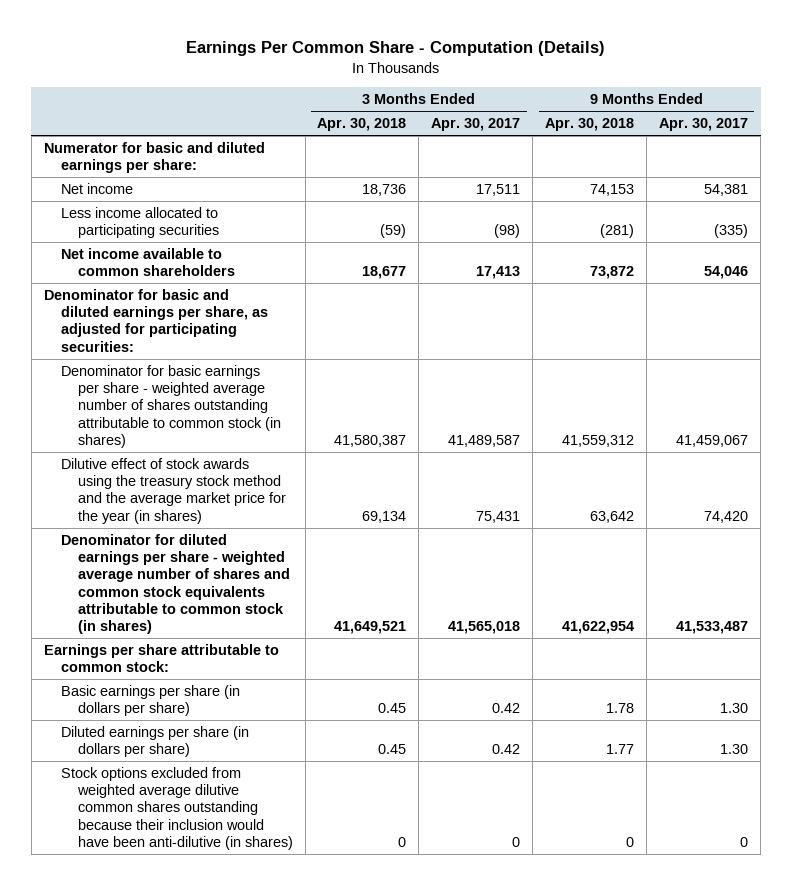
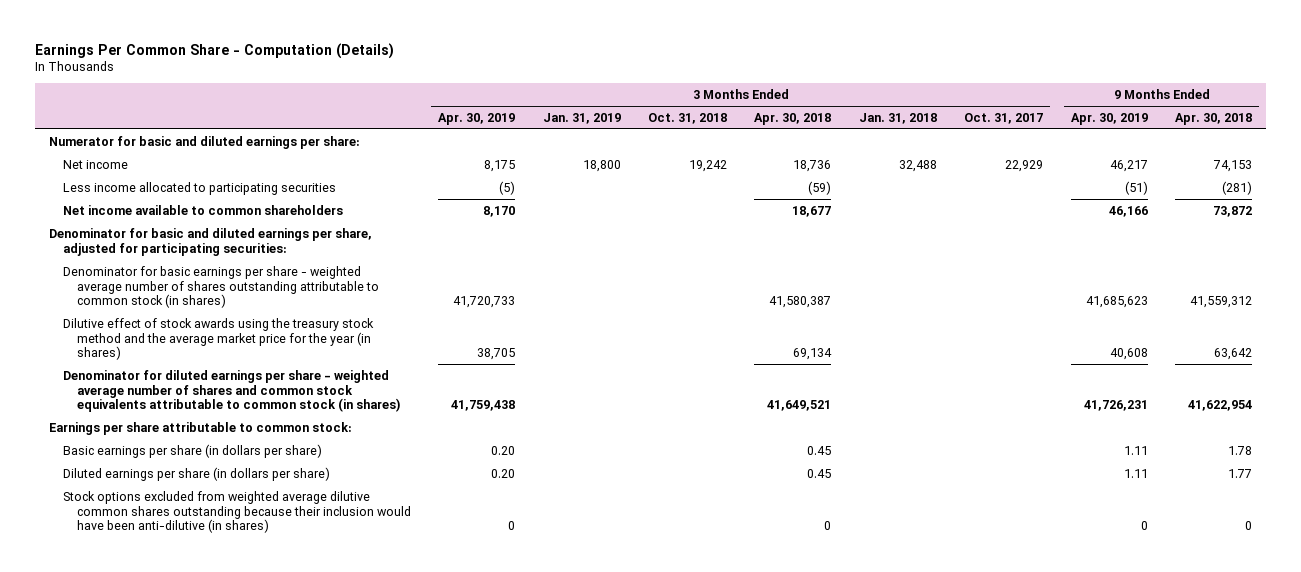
- | 3 Months Ended Apr. 30, 2018 | 3 Months Ended Apr. 30, 2017 | 9 Months Ended Apr. 30, 2018 | 9 Months Ended Apr. 30, 2017
+ | 3 Months Ended Apr. 30, 2019 | 3 Months Ended Jan. 31, 2019 | 3 Months Ended Oct. 31, 2018 | 3 Months Ended Apr. 30, 2018 | 3 Months Ended Jan. 31, 2018 | 3 Months Ended Oct. 31, 2017 | 9 Months Ended Apr. 30, 2019 | 9 Months Ended Apr. 30, 2018
- Denominator for basic and diluted earnings per share, as adjusted for participating securities:
+ Denominator for basic and diluted earnings per share, adjusted for participating securities:

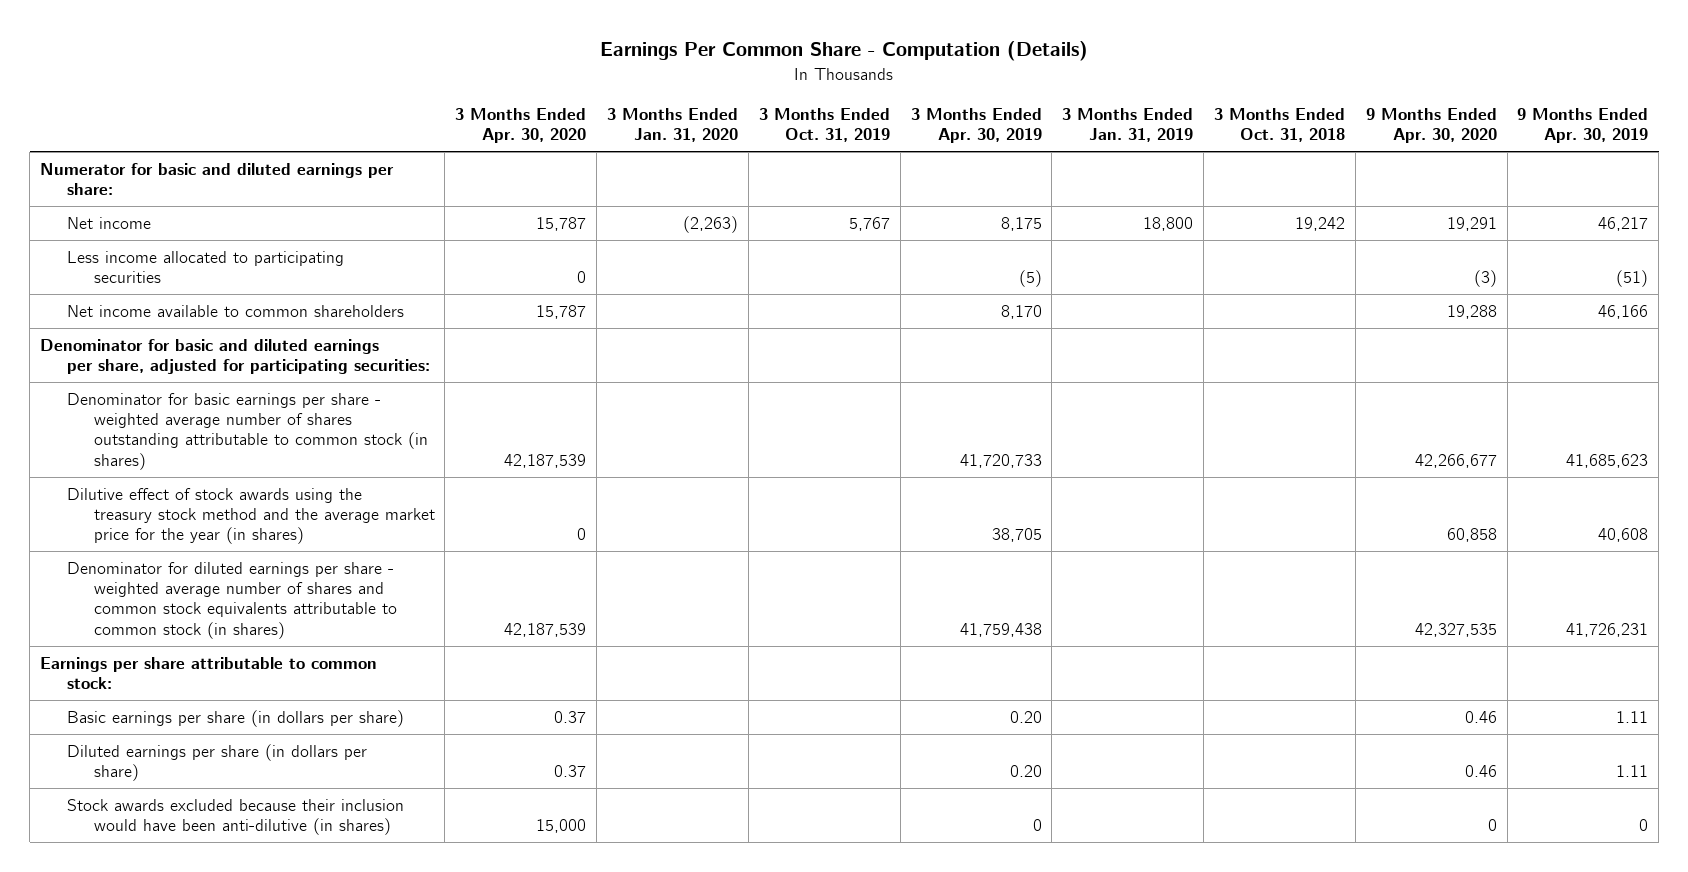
- | 3 Months Ended Apr. 30, 2019 | 3 Months Ended Jan. 31, 2019 | 3 Months Ended Oct. 31, 2018 | 3 Months Ended Apr. 30, 2018 | 3 Months Ended Jan. 31, 2018 | 3 Months Ended Oct. 31, 2017 | 9 Months Ended Apr. 30, 2019 | 9 Months Ended Apr. 30, 2018
+ | 3 Months Ended Apr. 30, 2020 | 3 Months Ended Jan. 31, 2020 | 3 Months Ended Oct. 31, 2019 | 3 Months Ended Apr. 30, 2019 | 3 Months Ended Jan. 31, 2019 | 3 Months Ended Oct. 31, 2018 | 9 Months Ended Apr. 30, 2020 | 9 Months Ended Apr. 30, 2019
- Stock options excluded from weighted average dilutive common shares outstanding because their inclusion would have been anti-dilutive (in shares) | 0 | | | 0 | | | 0 | 0
+ Stock awards excluded because their inclusion would have been anti-dilutive (in shares) | 15,000 | | | 0 | | | 0 | 0

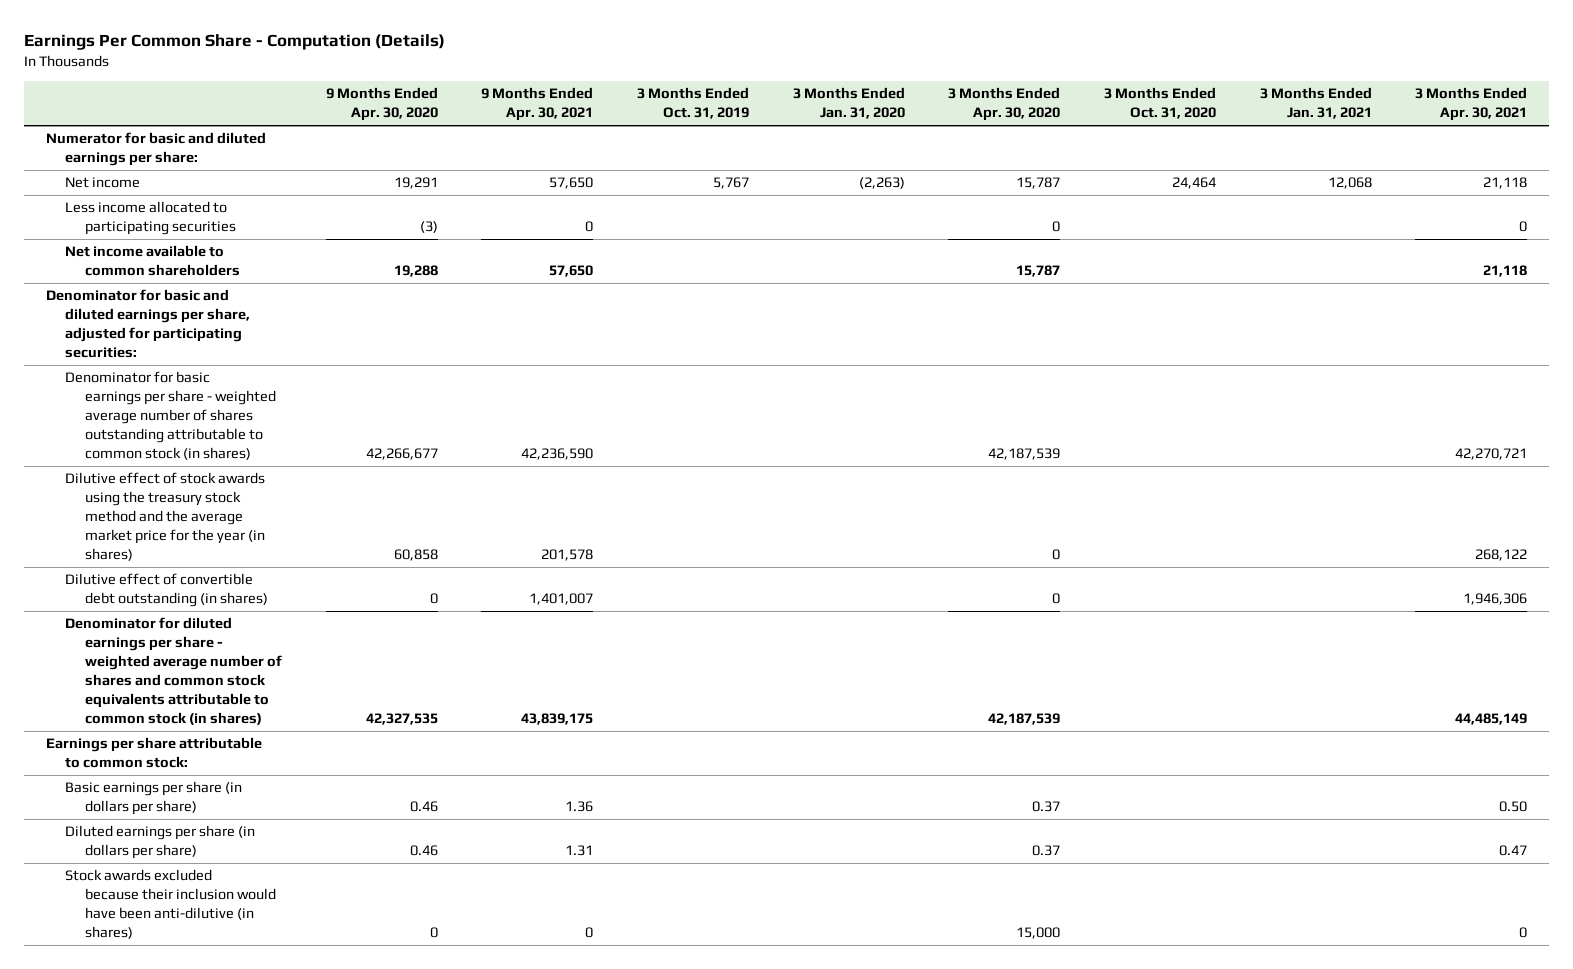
- | 3 Months Ended Apr. 30, 2020 | 3 Months Ended Jan. 31, 2020 | 3 Months Ended Oct. 31, 2019 | 3 Months Ended Apr. 30, 2019 | 3 Months Ended Jan. 31, 2019 | 3 Months Ended Oct. 31, 2018 | 9 Months Ended Apr. 30, 2020 | 9 Months Ended Apr. 30, 2019
+ | 9 Months Ended Apr. 30, 2020 | 9 Months Ended Apr. 30, 2021 | 3 Months Ended Oct. 31, 2019 | 3 Months Ended Jan. 31, 2020 | 3 Months Ended Apr. 30, 2020 | 3 Months Ended Oct. 31, 2020 | 3 Months Ended Jan. 31, 2021 | 3 Months Ended Apr. 30, 2021
+ Dilutive effect of convertible debt outstanding (in shares) | 0 | 1,401,007 | | | 0 | | | 1,946,306

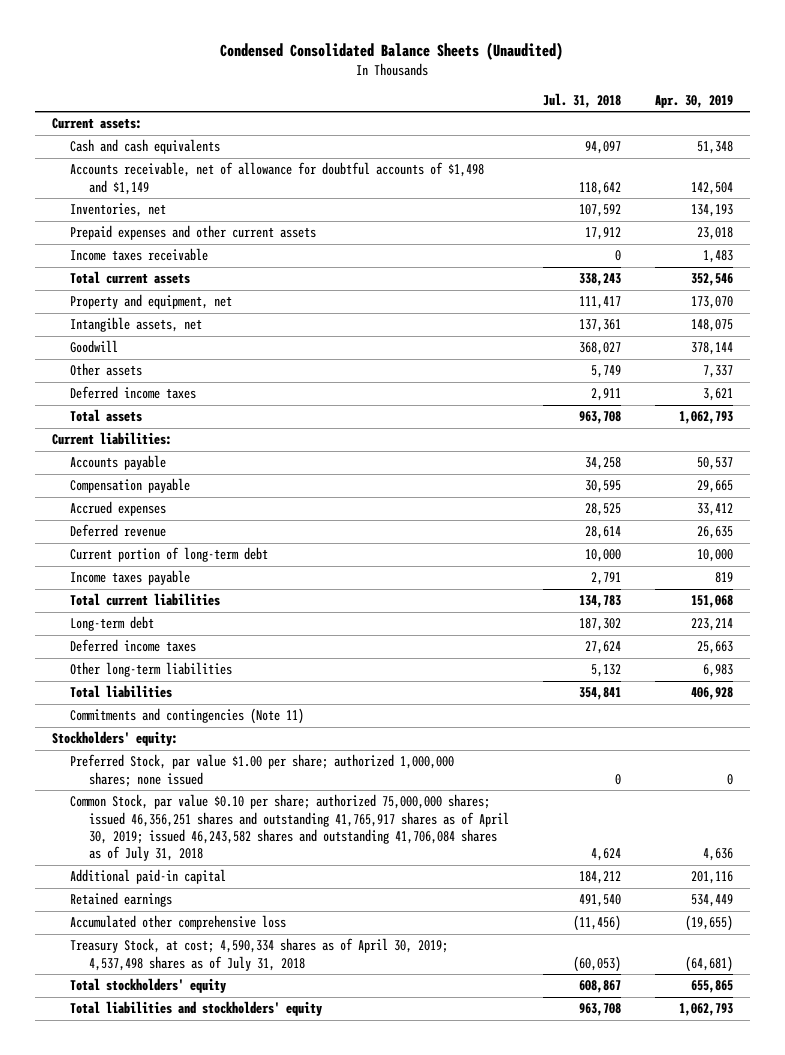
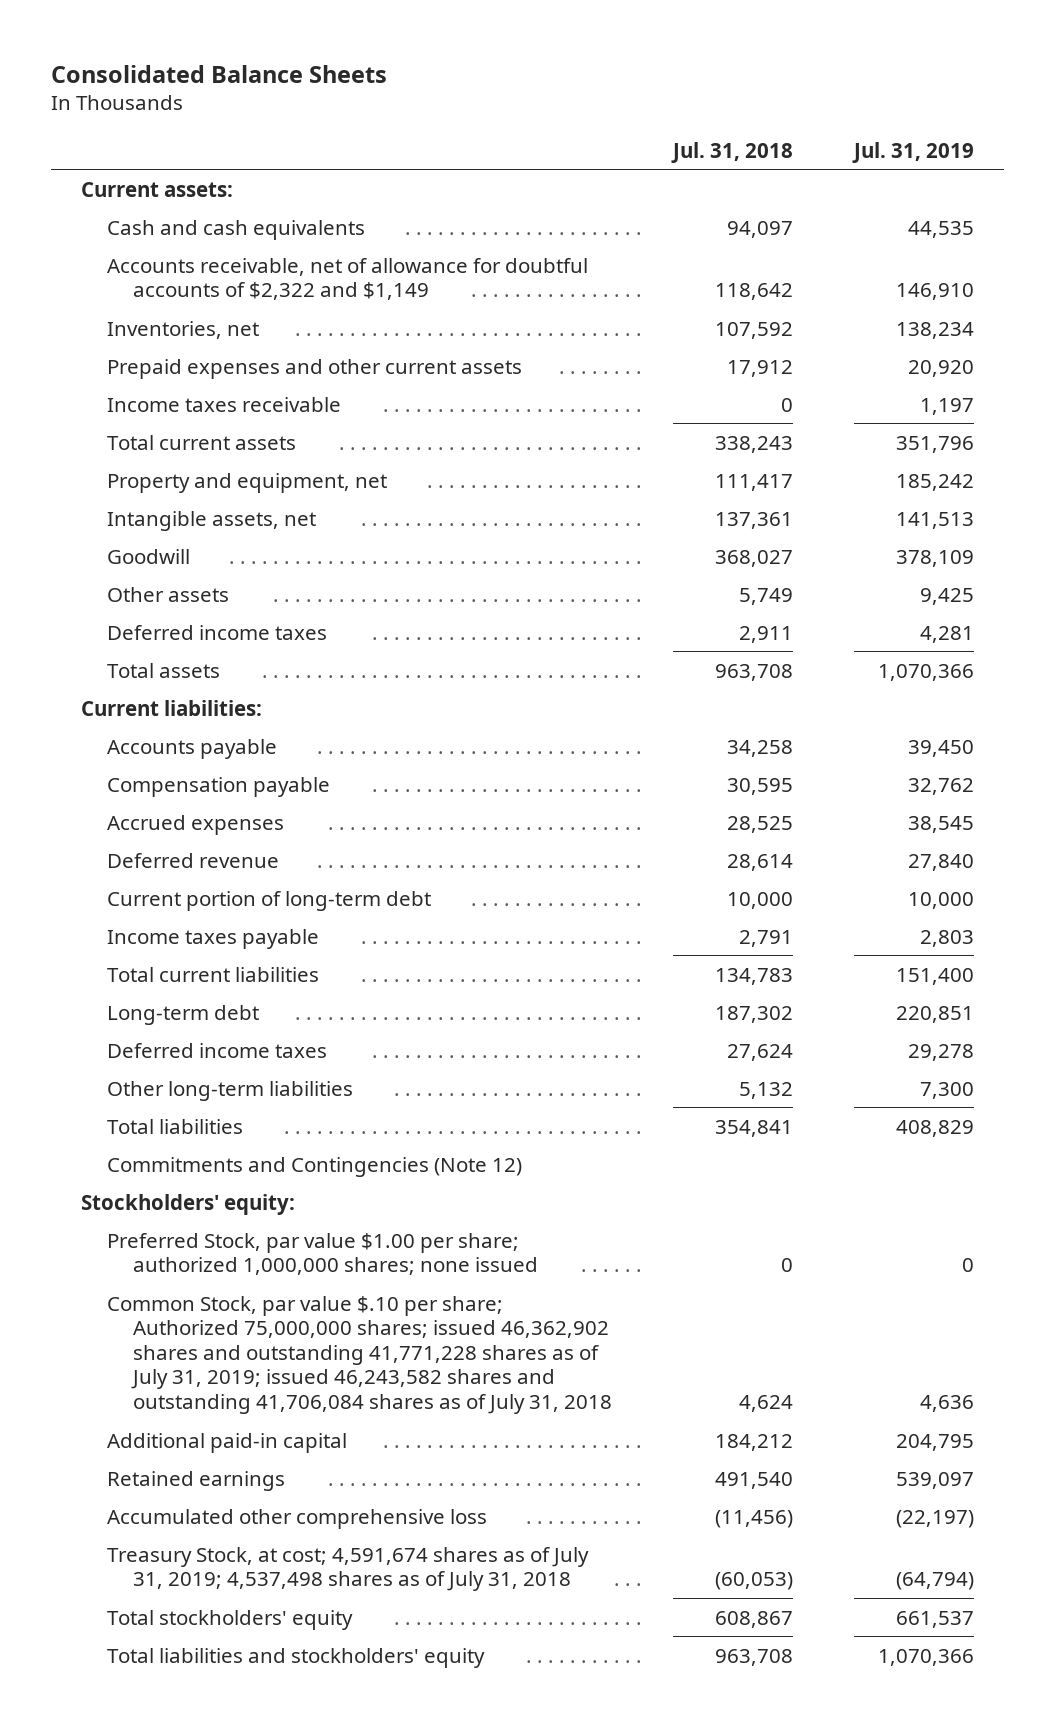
- Condensed Consolidated Balance Sheets (Unaudited)
+ Consolidated Balance Sheets
- | Jul. 31, 2018 | Apr. 30, 2019
+ | Jul. 31, 2018 | Jul. 31, 2019
- Accounts receivable, net of allowance for doubtful accounts of $1,498 and $1,149 | 118,642 | 142,504
+ Accounts receivable, net of allowance for doubtful accounts of $2,322 and $1,149 | 118,642 | 146,910
- Commitments and contingencies (Note 11)
+ Commitments and Contingencies (Note 12)
- Common Stock, par value $0.10 per share; authorized 75,000,000 shares; issued 46,356,251 shares and outstanding 41,765,917 shares as of April 30, 2019; issued 46,243,582 shares and outstanding 41,706,084 shares as of July 31, 2018 | 4,624 | 4,636
+ Common Stock, par value $.10 per share; Authorized 75,000,000 shares; issued 46,362,902 shares and outstanding 41,771,228 shares as of July 31, 2019; issued 46,243,582 shares and outstanding 41,706,084 shares as of July 31, 2018 | 4,624 | 4,636
- Treasury Stock, at cost; 4,590,334 shares as of April 30, 2019; 4,537,498 shares as of July 31, 2018 | (60,053) | (64,681)
+ Treasury Stock, at cost; 4,591,674 shares as of July 31, 2019; 4,537,498 shares as of July 31, 2018 | (60,053) | (64,794)

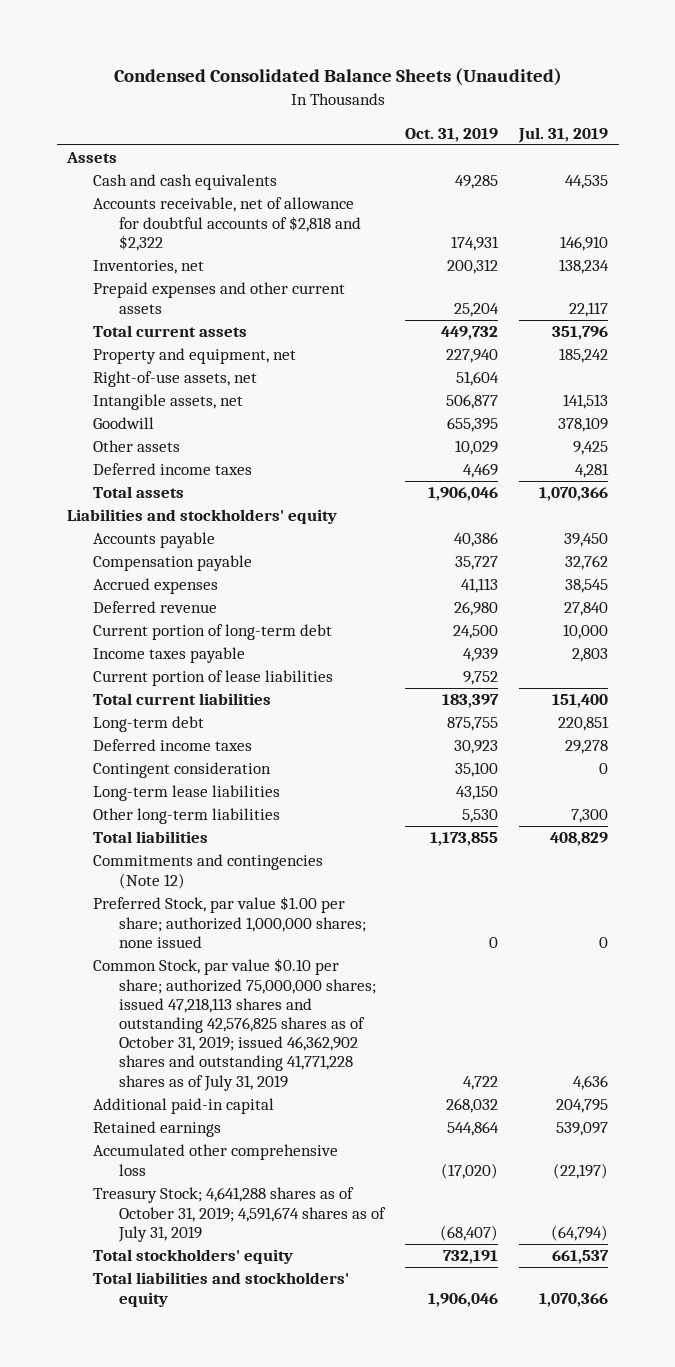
- Consolidated Balance Sheets
+ Condensed Consolidated Balance Sheets (Unaudited)
- | Jul. 31, 2018 | Jul. 31, 2019
+ | Oct. 31, 2019 | Jul. 31, 2019
- Current assets:
+ Assets
- Accounts receivable, net of allowance for doubtful accounts of $2,322 and $1,149 | 118,642 | 146,910
+ Accounts receivable, net of allowance for doubtful accounts of $2,818 and $2,322 | 174,931 | 146,910
- Prepaid expenses and other current assets | 17,912 | 20,920
- Income taxes receivable | 0 | 1,197
+ Prepaid expenses and other current assets | 25,204 | 22,117
+ Right-of-use assets, net | 51,604 |
- Current liabilities:
+ Liabilities and stockholders' equity
+ Current portion of lease liabilities | 9,752 |
+ Contingent consideration | 35,100 | 0
+ Long-term lease liabilities | 43,150 |
- Commitments and Contingencies (Note 12)
- Stockholders' equity:
+ Commitments and contingencies (Note 12)
- Common Stock, par value $.10 per share; Authorized 75,000,000 shares; issued 46,362,902 shares and outstanding 41,771,228 shares as of July 31, 2019; issued 46,243,582 shares and outstanding 41,706,084 shares as of July 31, 2018 | 4,624 | 4,636
+ Common Stock, par value $0.10 per share; authorized 75,000,000 shares; issued 47,218,113 shares and outstanding 42,576,825 shares as of October 31, 2019; issued 46,362,902 shares and outstanding 41,771,228 shares as of July 31, 2019 | 4,722 | 4,636
- Treasury Stock, at cost; 4,591,674 shares as of July 31, 2019; 4,537,498 shares as of July 31, 2018 | (60,053) | (64,794)
+ Treasury Stock; 4,641,288 shares as of October 31, 2019; 4,591,674 shares as of July 31, 2019 | (68,407) | (64,794)

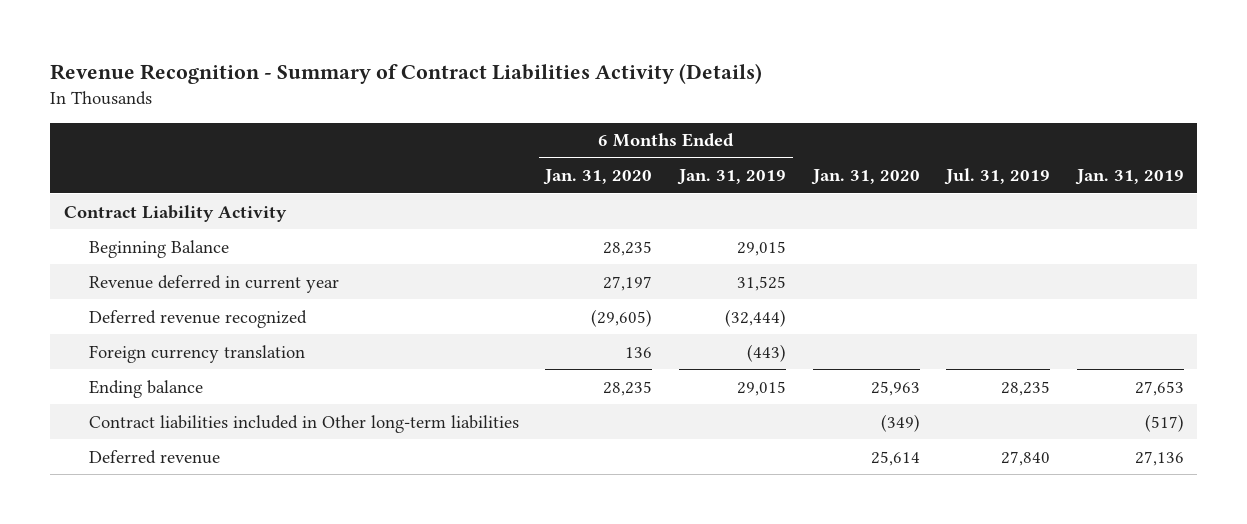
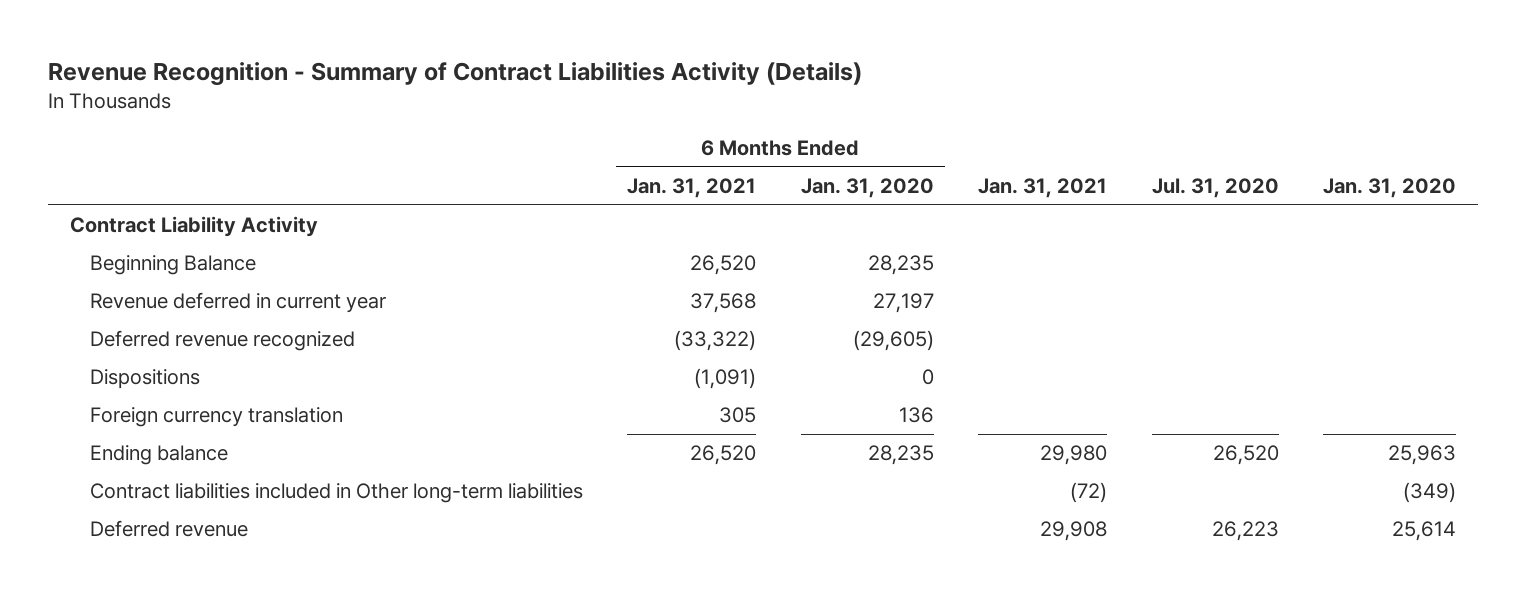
- | 6 Months Ended Jan. 31, 2020 | 6 Months Ended Jan. 31, 2019 | Jan. 31, 2020 | Jul. 31, 2019 | Jan. 31, 2019
+ | 6 Months Ended Jan. 31, 2021 | 6 Months Ended Jan. 31, 2020 | Jan. 31, 2021 | Jul. 31, 2020 | Jan. 31, 2020
+ Dispositions | (1,091) | 0 | | |

